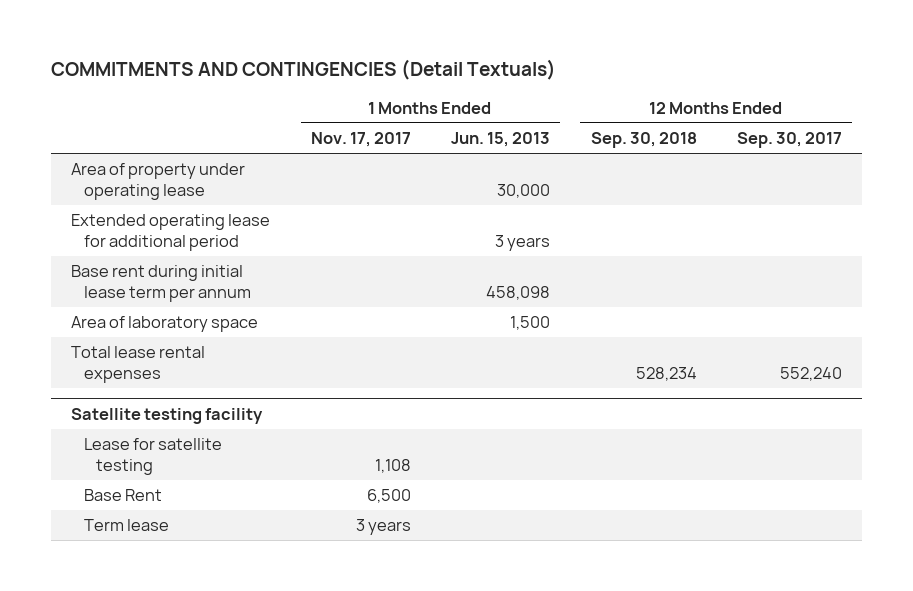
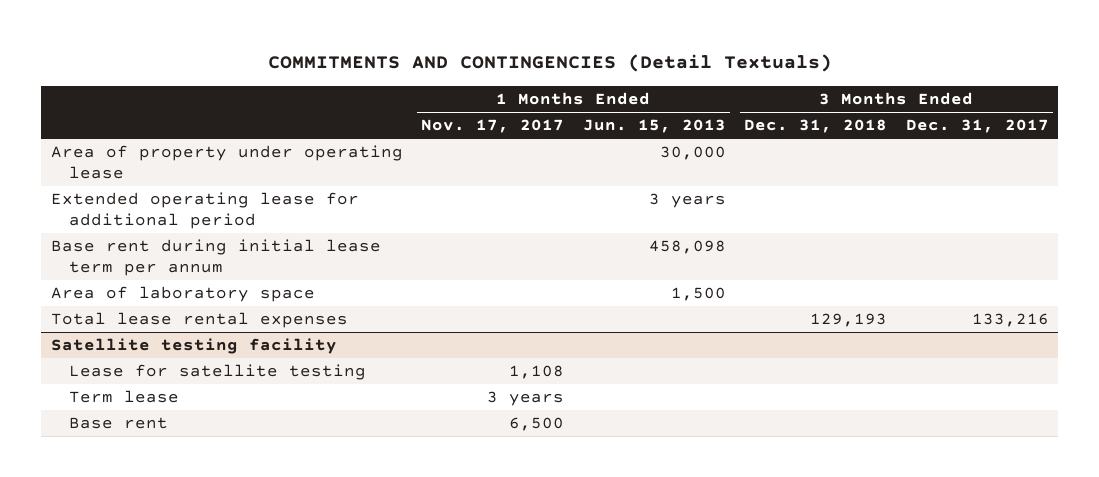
- | 1 Months Ended Nov. 17, 2017 | 1 Months Ended Jun. 15, 2013 | 12 Months Ended Sep. 30, 2018 | 12 Months Ended Sep. 30, 2017
+ | 1 Months Ended Nov. 17, 2017 | 1 Months Ended Jun. 15, 2013 | 3 Months Ended Dec. 31, 2018 | 3 Months Ended Dec. 31, 2017
@ Satellite testing facility
- Base Rent | 6,500 | | |
+ Base rent | 6,500 | | |

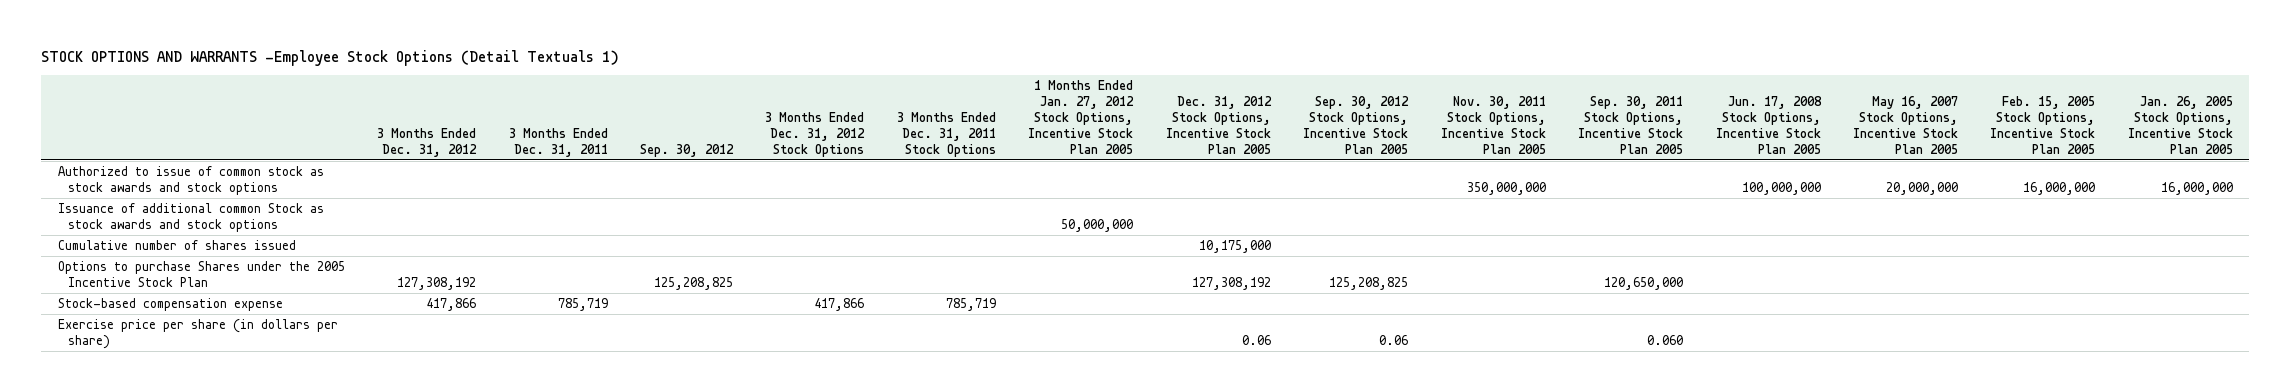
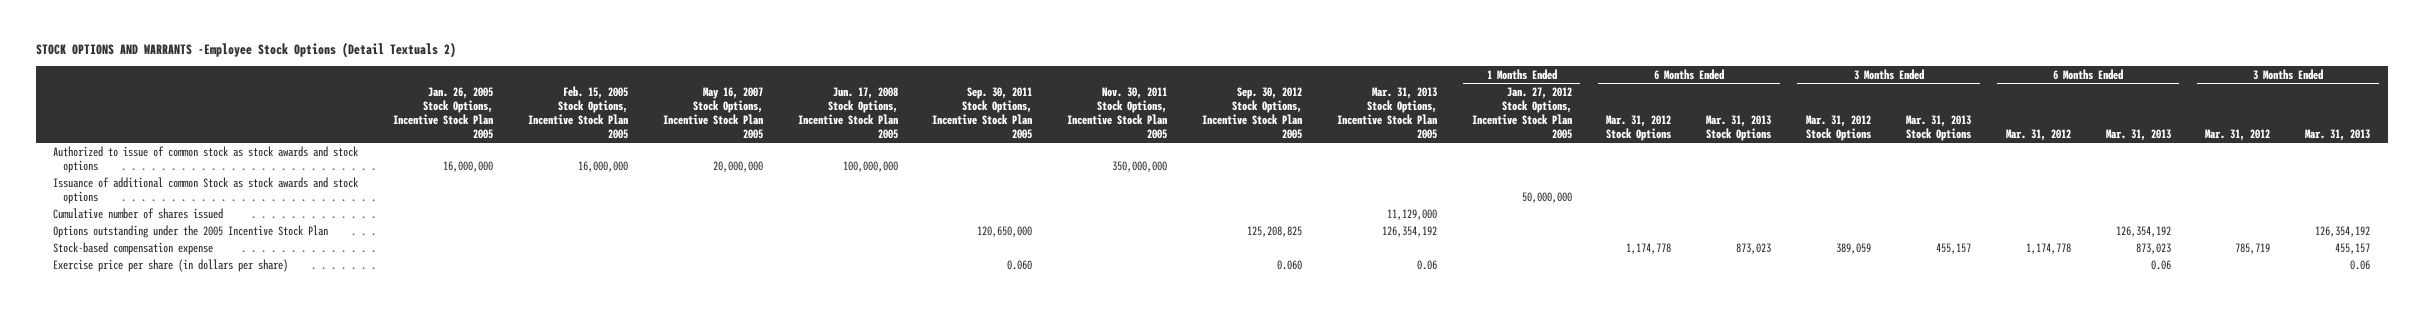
- STOCK OPTIONS AND WARRANTS -Employee Stock Options (Detail Textuals 1)
+ STOCK OPTIONS AND WARRANTS -Employee Stock Options (Detail Textuals 2)
- | 3 Months Ended Dec. 31, 2012 | 3 Months Ended Dec. 31, 2011 | Sep. 30, 2012 | 3 Months Ended Dec. 31, 2012 Stock Options | 3 Months Ended Dec. 31, 2011 Stock Options | 1 Months Ended Jan. 27, 2012 Stock Options, Incentive Stock Plan 2005 | Dec. 31, 2012 Stock Options, Incentive Stock Plan 2005 | Sep. 30, 2012 Stock Options, Incentive Stock Plan 2005 | Nov. 30, 2011 Stock Options, Incentive Stock Plan 2005 | Sep. 30, 2011 Stock Options, Incentive Stock Plan 2005 | Jun. 17, 2008 Stock Options, Incentive Stock Plan 2005 | May 16, 2007 Stock Options, Incentive Stock Plan 2005 | Feb. 15, 2005 Stock Options, Incentive Stock Plan 2005 | Jan. 26, 2005 Stock Options, Incentive Stock Plan 2005
+ | Jan. 26, 2005 Stock Options, Incentive Stock Plan 2005 | Feb. 15, 2005 Stock Options, Incentive Stock Plan 2005 | May 16, 2007 Stock Options, Incentive Stock Plan 2005 | Jun. 17, 2008 Stock Options, Incentive Stock Plan 2005 | Sep. 30, 2011 Stock Options, Incentive Stock Plan 2005 | Nov. 30, 2011 Stock Options, Incentive Stock Plan 2005 | Sep. 30, 2012 Stock Options, Incentive Stock Plan 2005 | Mar. 31, 2013 Stock Options, Incentive Stock Plan 2005 | 1 Months Ended Jan. 27, 2012 Stock Options, Incentive Stock Plan 2005 | 6 Months Ended Mar. 31, 2012 Stock Options | 6 Months Ended Mar. 31, 2013 Stock Options | 3 Months Ended Mar. 31, 2012 Stock Options | 3 Months Ended Mar. 31, 2013 Stock Options | 6 Months Ended Mar. 31, 2012 | 6 Months Ended Mar. 31, 2013 | 3 Months Ended Mar. 31, 2012 | 3 Months Ended Mar. 31, 2013
- Options to purchase Shares under the 2005 Incentive Stock Plan | 127,308,192 | | 125,208,825 | | | | 127,308,192 | 125,208,825 | | 120,650,000 | | | |
+ Options outstanding under the 2005 Incentive Stock Plan | | | | | 120,650,000 | | 125,208,825 | 126,354,192 | | | | | | | 126,354,192 | | 126,354,192
- Exercise price per share (in dollars per share) | | | | | | | 0.06 | 0.06 | | 0.060 | | | |
+ Exercise price per share (in dollars per share) | | | | | 0.060 | | 0.060 | 0.06 | | | | | | | 0.06 | | 0.06

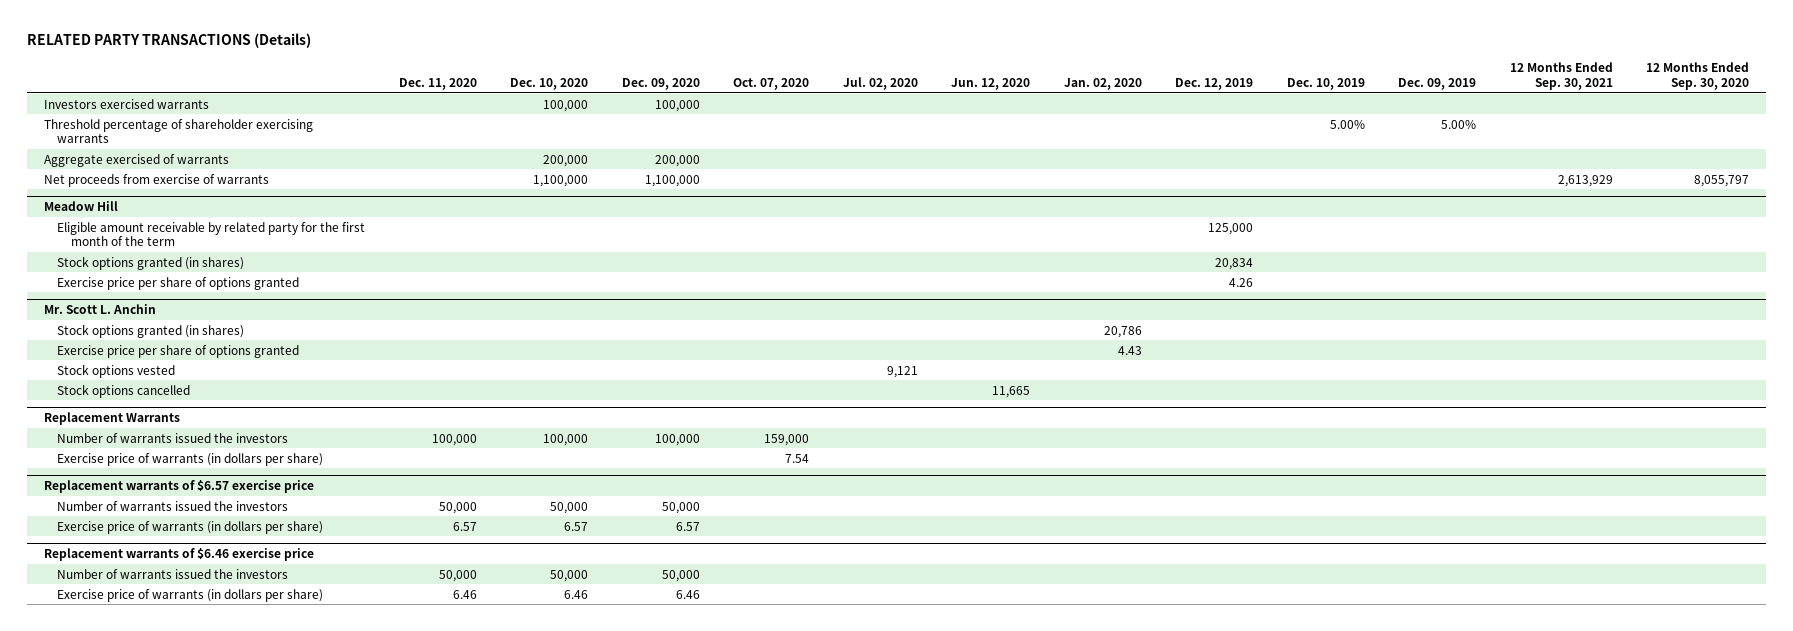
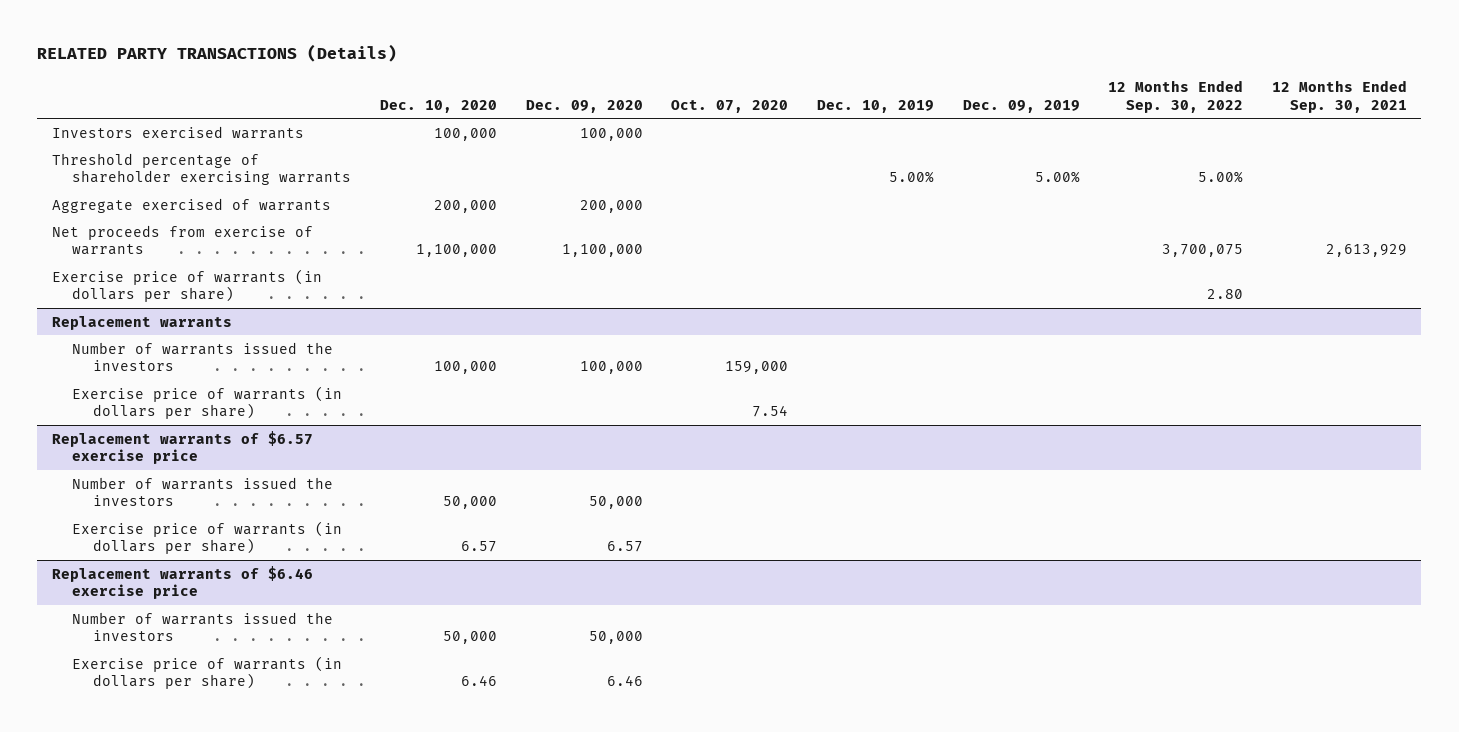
- | Dec. 11, 2020 | Dec. 10, 2020 | Dec. 09, 2020 | Oct. 07, 2020 | Jul. 02, 2020 | Jun. 12, 2020 | Jan. 02, 2020 | Dec. 12, 2019 | Dec. 10, 2019 | Dec. 09, 2019 | 12 Months Ended Sep. 30, 2021 | 12 Months Ended Sep. 30, 2020
+ | Dec. 10, 2020 | Dec. 09, 2020 | Oct. 07, 2020 | Dec. 10, 2019 | Dec. 09, 2019 | 12 Months Ended Sep. 30, 2022 | 12 Months Ended Sep. 30, 2021
- Meadow Hill
- Eligible amount receivable by related party for the first month of the term | | | | | | | | 125,000 | | | |
- Stock options granted (in shares) | | | | | | | | 20,834 | | | |
- Exercise price per share of options granted | | | | | | | | 4.26 | | | |
- Mr. Scott L. Anchin
- Stock options granted (in shares) | | | | | | | 20,786 | | | | |
- Exercise price per share of options granted | | | | | | | 4.43 | | | | |
- Stock options vested | | | | | 9,121 | | | | | | |
- Stock options cancelled | | | | | | 11,665 | | | | | |
- Replacement Warrants
+ Exercise price of warrants (in dollars per share) | | | | | | 2.80 |
+ Replacement warrants

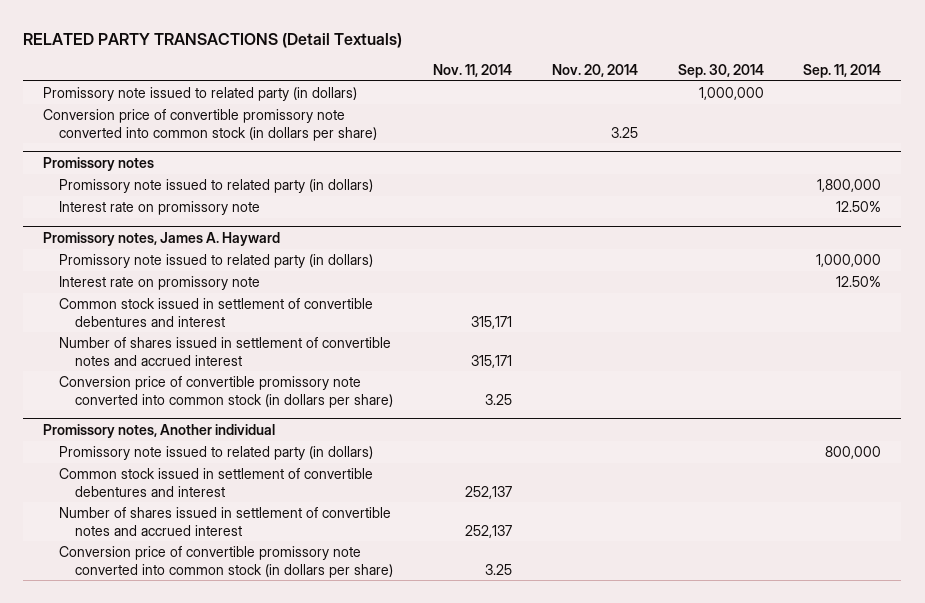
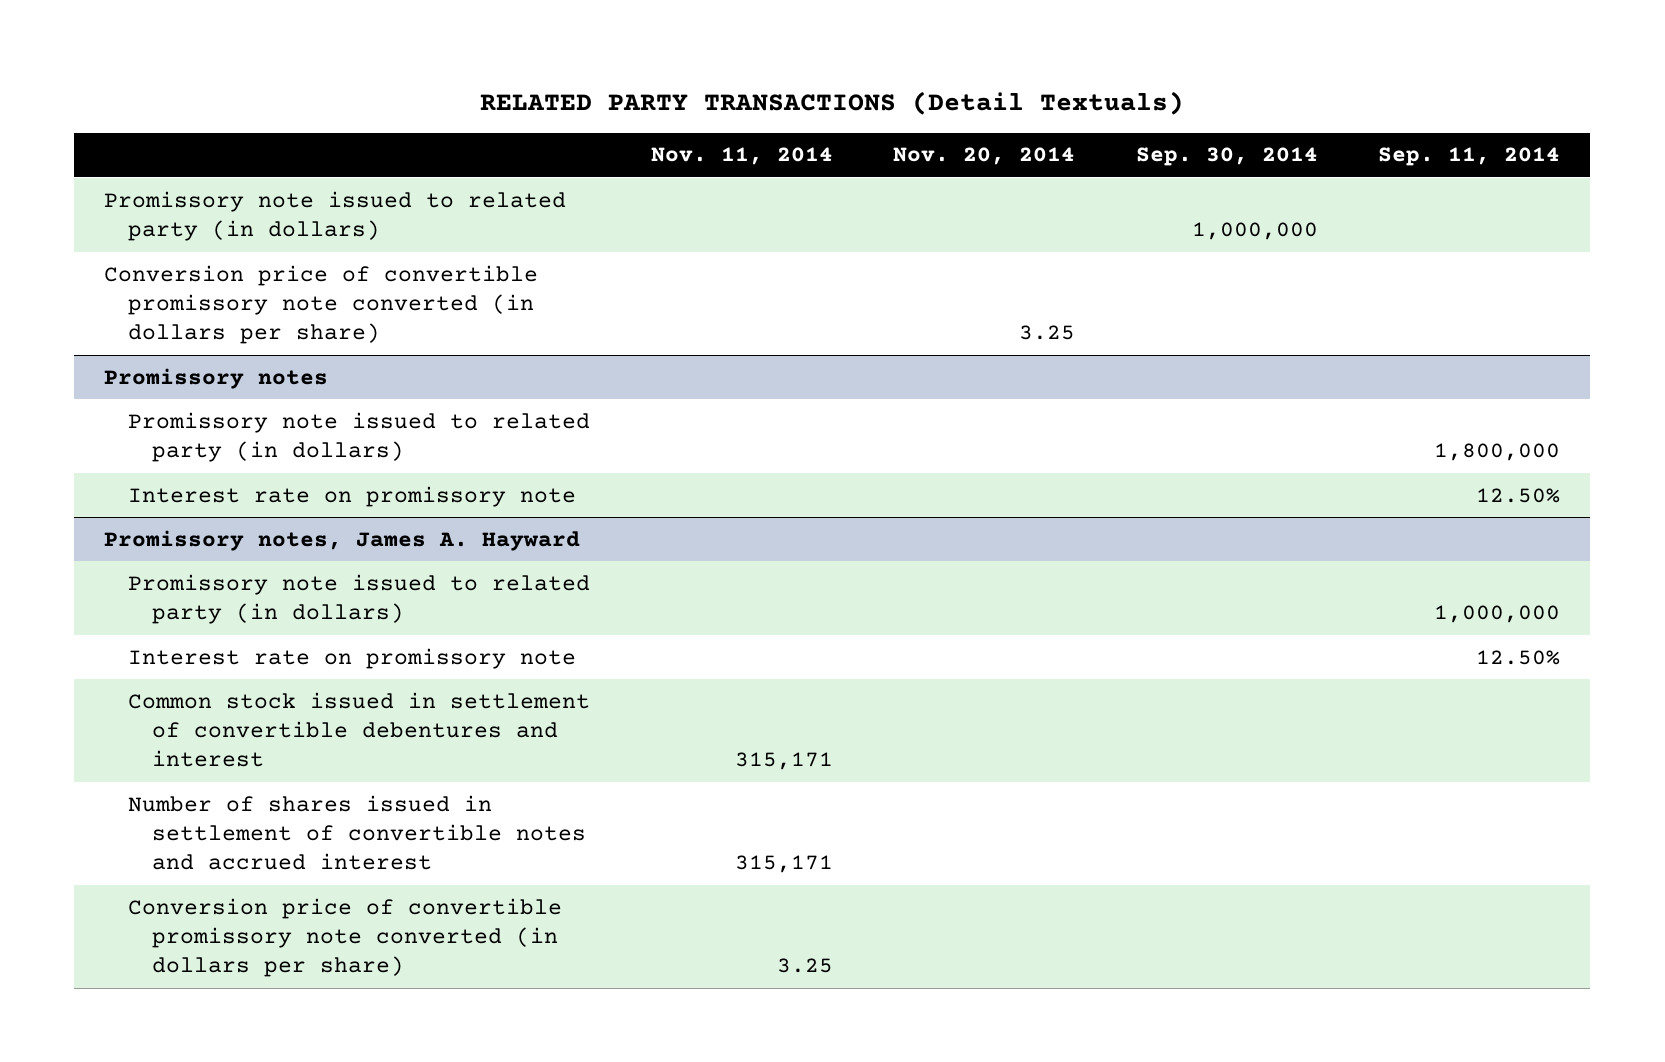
- Conversion price of convertible promissory note converted into common stock (in dollars per share) | | 3.25 | |
+ Conversion price of convertible promissory note converted (in dollars per share) | | 3.25 | |
@ Promissory notes, James A. Hayward
- Conversion price of convertible promissory note converted into common stock (in dollars per share) | 3.25 | | |
- Promissory notes, Another individual
- Promissory note issued to related party (in dollars) | | | | 800,000
- Common stock issued in settlement of convertible debentures and interest | 252,137 | | |
- Number of shares issued in settlement of convertible notes and accrued interest | 252,137 | | |
- Conversion price of convertible promissory note converted into common stock (in dollars per share) | 3.25 | | |
@ Promissory notes, James A. Hayward
+ Conversion price of convertible promissory note converted (in dollars per share) | 3.25 | | |

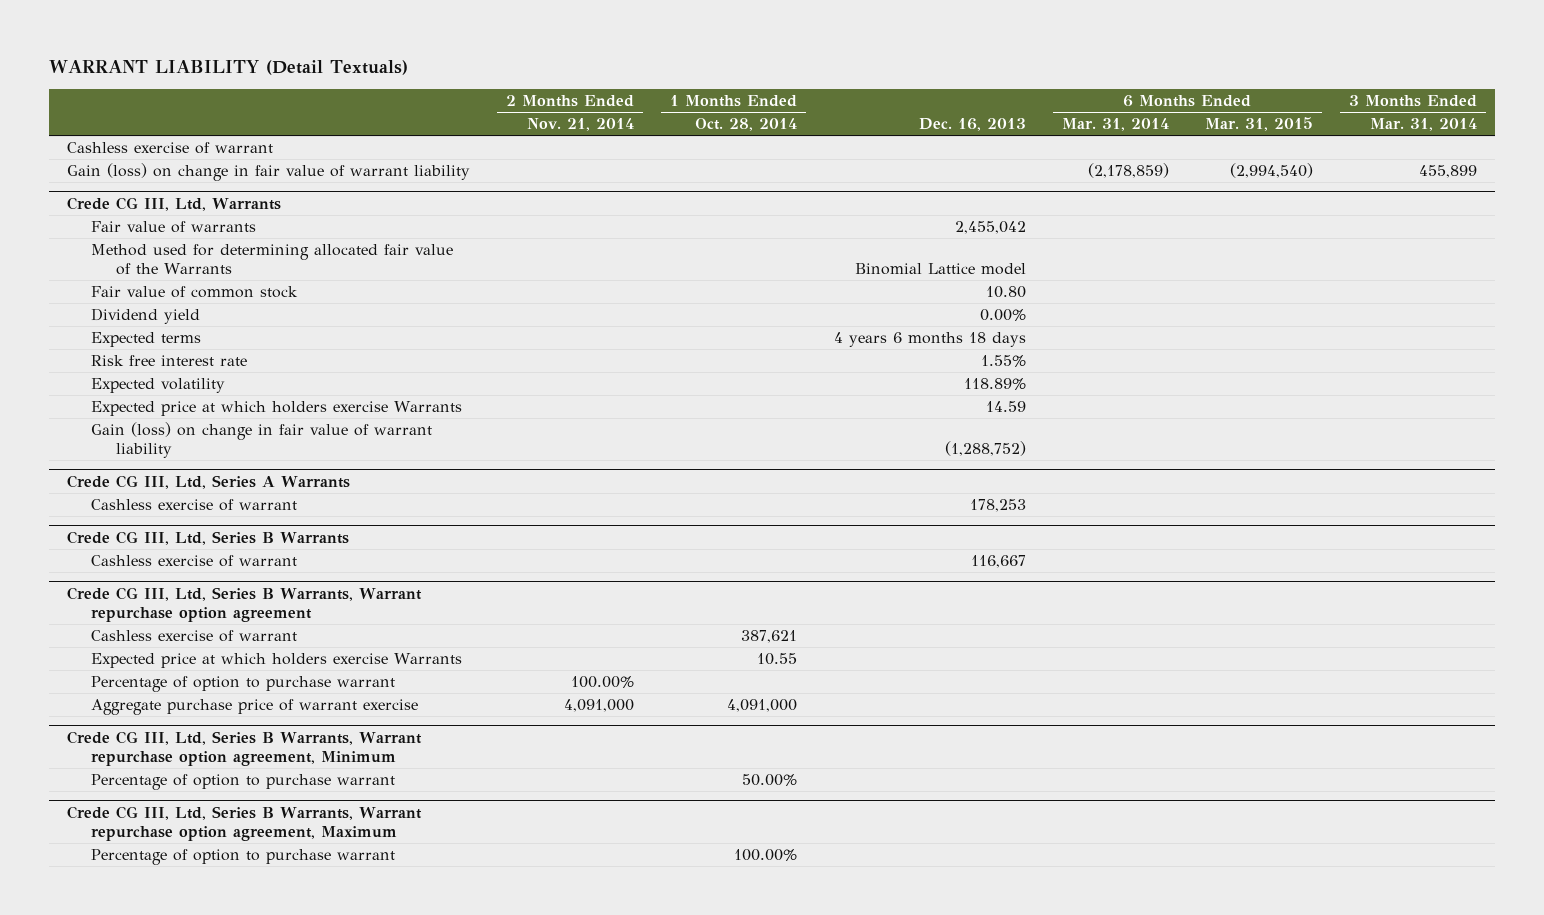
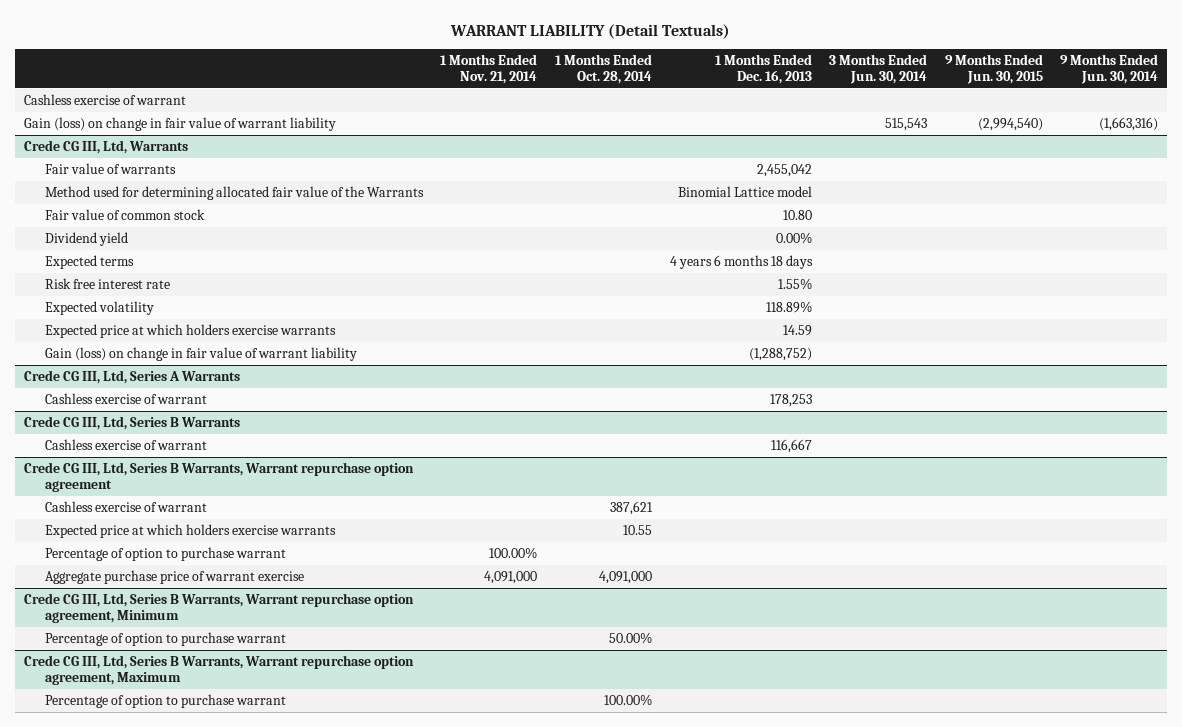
- | 2 Months Ended Nov. 21, 2014 | 1 Months Ended Oct. 28, 2014 | Dec. 16, 2013 | 6 Months Ended Mar. 31, 2014 | 6 Months Ended Mar. 31, 2015 | 3 Months Ended Mar. 31, 2014
+ | 1 Months Ended Nov. 21, 2014 | 1 Months Ended Oct. 28, 2014 | 1 Months Ended Dec. 16, 2013 | 3 Months Ended Jun. 30, 2014 | 9 Months Ended Jun. 30, 2015 | 9 Months Ended Jun. 30, 2014
@ Crede CG III, Ltd, Warrants
- Expected price at which holders exercise Warrants | | | 14.59 | | |
+ Expected price at which holders exercise warrants | | | 14.59 | | |
@ Crede CG III, Ltd, Series B Warrants, Warrant repurchase option agreement
- Expected price at which holders exercise Warrants | | 10.55 | | | |
+ Expected price at which holders exercise warrants | | 10.55 | | | |

